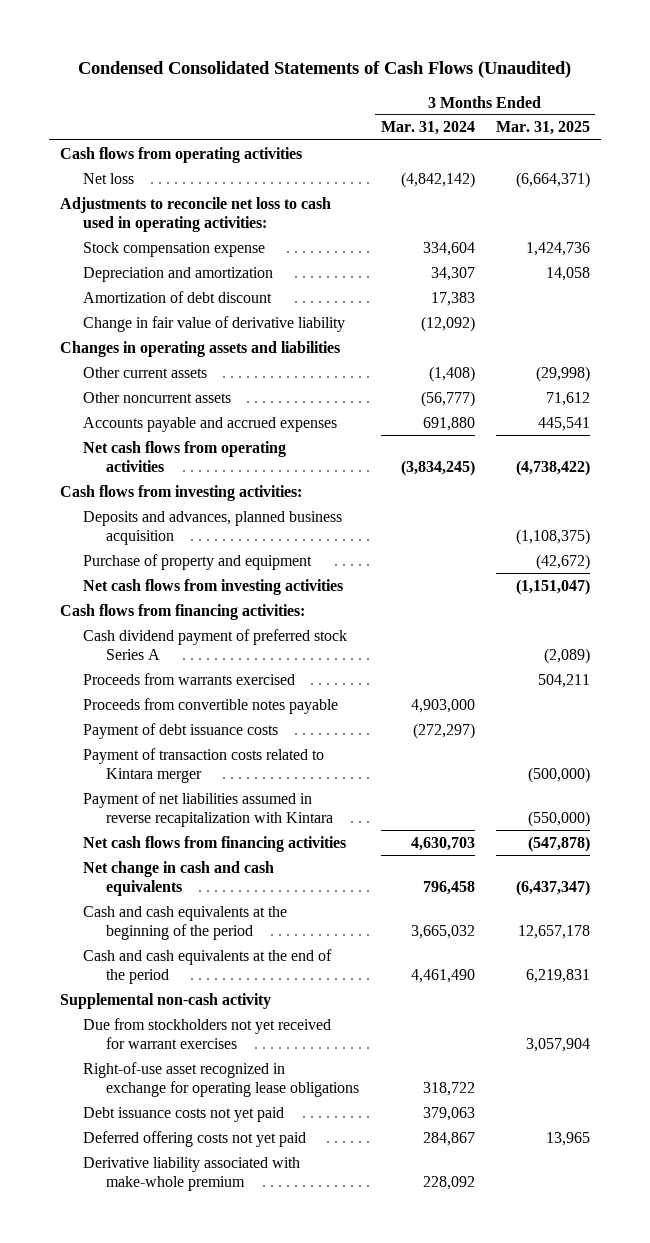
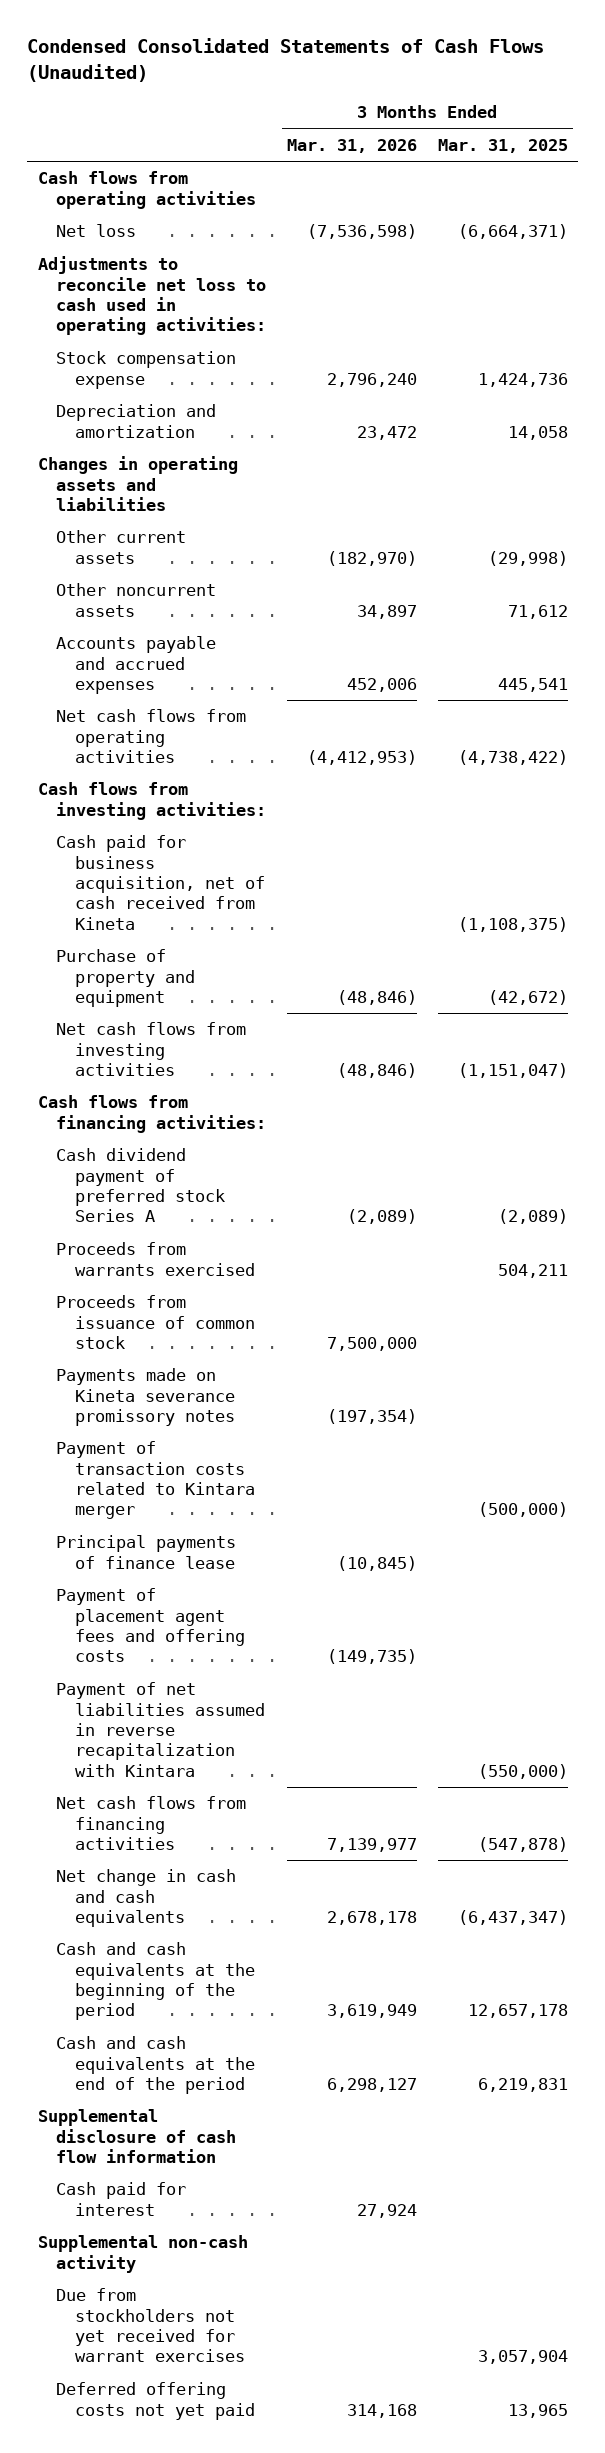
- | 3 Months Ended Mar. 31, 2024 | 3 Months Ended Mar. 31, 2025
+ | 3 Months Ended Mar. 31, 2026 | 3 Months Ended Mar. 31, 2025
- Amortization of debt discount | 17,383 |
- Change in fair value of derivative liability | (12,092) |
- Deposits and advances, planned business acquisition | | (1,108,375)
+ Cash paid for business acquisition, net of cash received from Kineta | | (1,108,375)
- Proceeds from convertible notes payable | 4,903,000 |
- Payment of debt issuance costs | (272,297) |
+ Proceeds from issuance of common stock | 7,500,000 |
+ Payments made on Kineta severance promissory notes | (197,354) |
+ Principal payments of finance lease | (10,845) |
+ Payment of placement agent fees and offering costs | (149,735) |
+ Supplemental disclosure of cash flow information
+ Cash paid for interest | 27,924 |
- Right-of-use asset recognized in exchange for operating lease obligations | 318,722 |
- Debt issuance costs not yet paid | 379,063 |
- Derivative liability associated with make-whole premium | 228,092 |

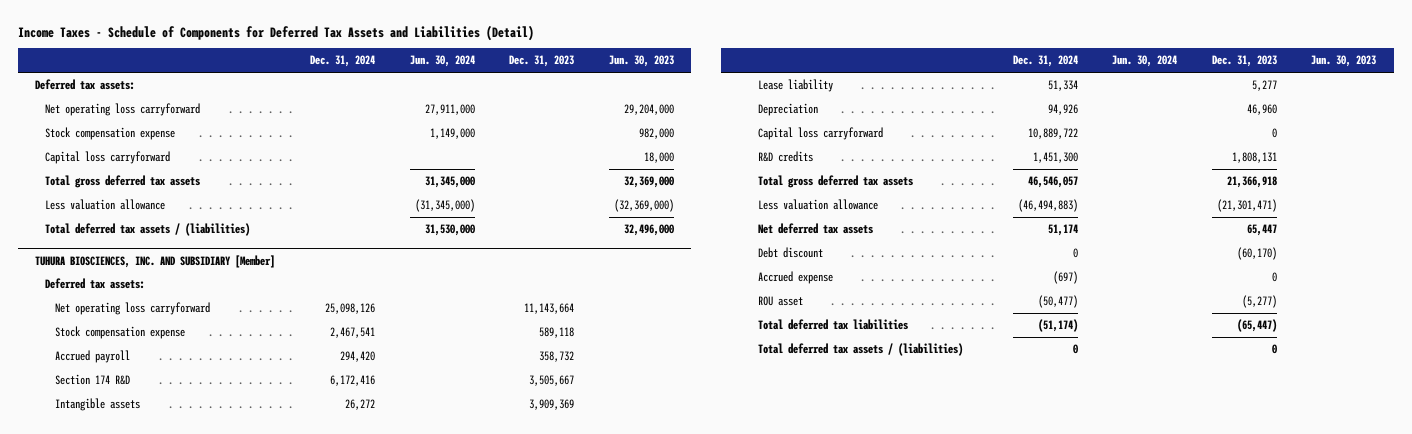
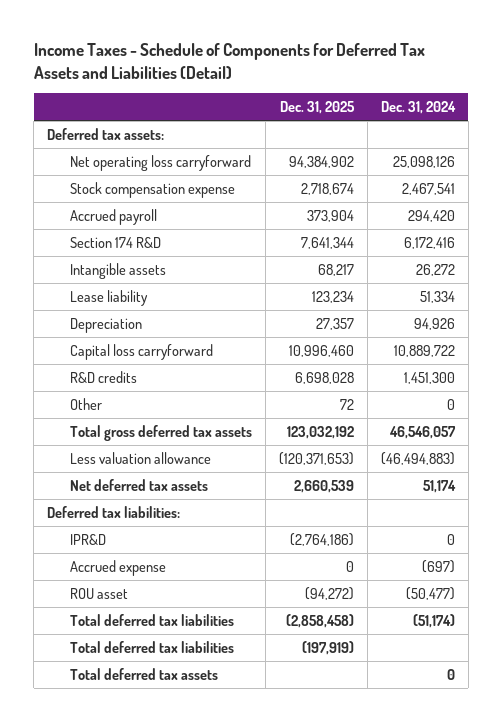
- | Dec. 31, 2024 | Jun. 30, 2024 | Dec. 31, 2023 | Jun. 30, 2023
+ | Dec. 31, 2025 | Dec. 31, 2024
- Net operating loss carryforward | | 27,911,000 | | 29,204,000
- Stock compensation expense | | 1,149,000 | | 982,000
- Capital loss carryforward | | | | 18,000
- Total gross deferred tax assets | | 31,345,000 | | 32,369,000
- Less valuation allowance | | (31,345,000) | | (32,369,000)
- Total deferred tax assets / (liabilities) | | 31,530,000 | | 32,496,000
- TUHURA BIOSCIENCES, INC. AND SUBSIDIARY [Member]
- Deferred tax assets:
+ Other | 72 | 0
- Debt discount | 0 | | (60,170) |
+ Deferred tax liabilities:
+ IPR&D | (2,764,186) | 0
- Total deferred tax assets / (liabilities) | 0 | | 0 |
+ Total deferred tax liabilities | (197,919) |
+ Total deferred tax assets | | 0

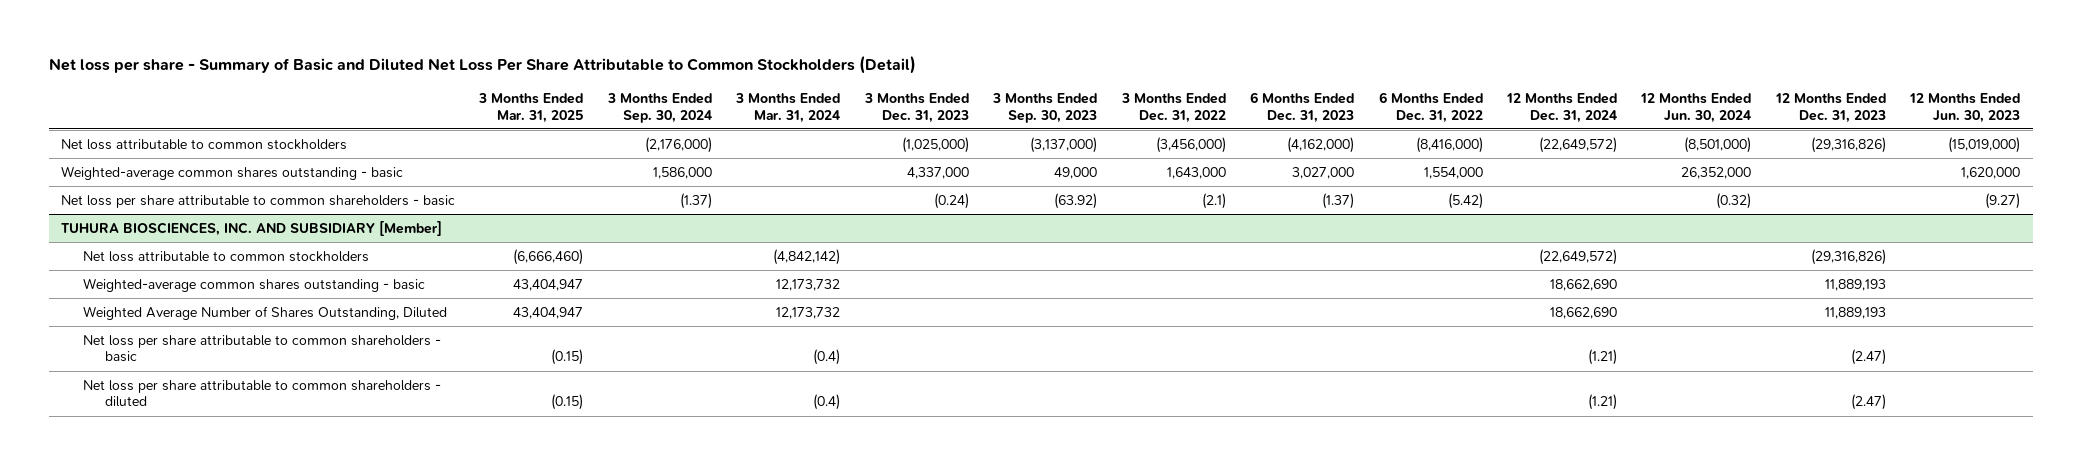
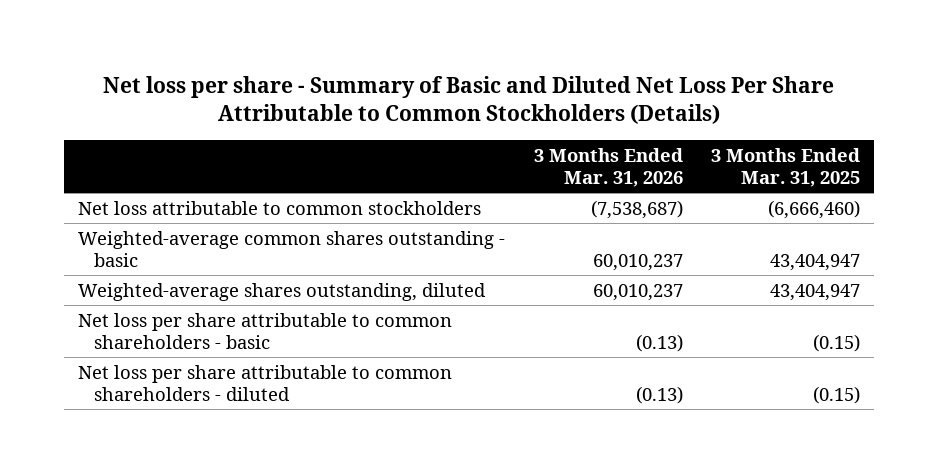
- Net loss per share - Summary of Basic and Diluted Net Loss Per Share Attributable to Common Stockholders (Detail)
+ Net loss per share - Summary of Basic and Diluted Net Loss Per Share Attributable to Common Stockholders (Details)
- | 3 Months Ended Mar. 31, 2025 | 3 Months Ended Sep. 30, 2024 | 3 Months Ended Mar. 31, 2024 | 3 Months Ended Dec. 31, 2023 | 3 Months Ended Sep. 30, 2023 | 3 Months Ended Dec. 31, 2022 | 6 Months Ended Dec. 31, 2023 | 6 Months Ended Dec. 31, 2022 | 12 Months Ended Dec. 31, 2024 | 12 Months Ended Jun. 30, 2024 | 12 Months Ended Dec. 31, 2023 | 12 Months Ended Jun. 30, 2023
+ | 3 Months Ended Mar. 31, 2026 | 3 Months Ended Mar. 31, 2025
- Net loss attributable to common stockholders | | (2,176,000) | | (1,025,000) | (3,137,000) | (3,456,000) | (4,162,000) | (8,416,000) | (22,649,572) | (8,501,000) | (29,316,826) | (15,019,000)
- Weighted-average common shares outstanding - basic | | 1,586,000 | | 4,337,000 | 49,000 | 1,643,000 | 3,027,000 | 1,554,000 | | 26,352,000 | | 1,620,000
- Net loss per share attributable to common shareholders - basic | | (1.37) | | (0.24) | (63.92) | (2.1) | (1.37) | (5.42) | | (0.32) | | (9.27)
- TUHURA BIOSCIENCES, INC. AND SUBSIDIARY [Member]
- Weighted Average Number of Shares Outstanding, Diluted | 43,404,947 | | 12,173,732 | | | | | | 18,662,690 | | 11,889,193 |
+ Weighted-average shares outstanding, diluted | 60,010,237 | 43,404,947

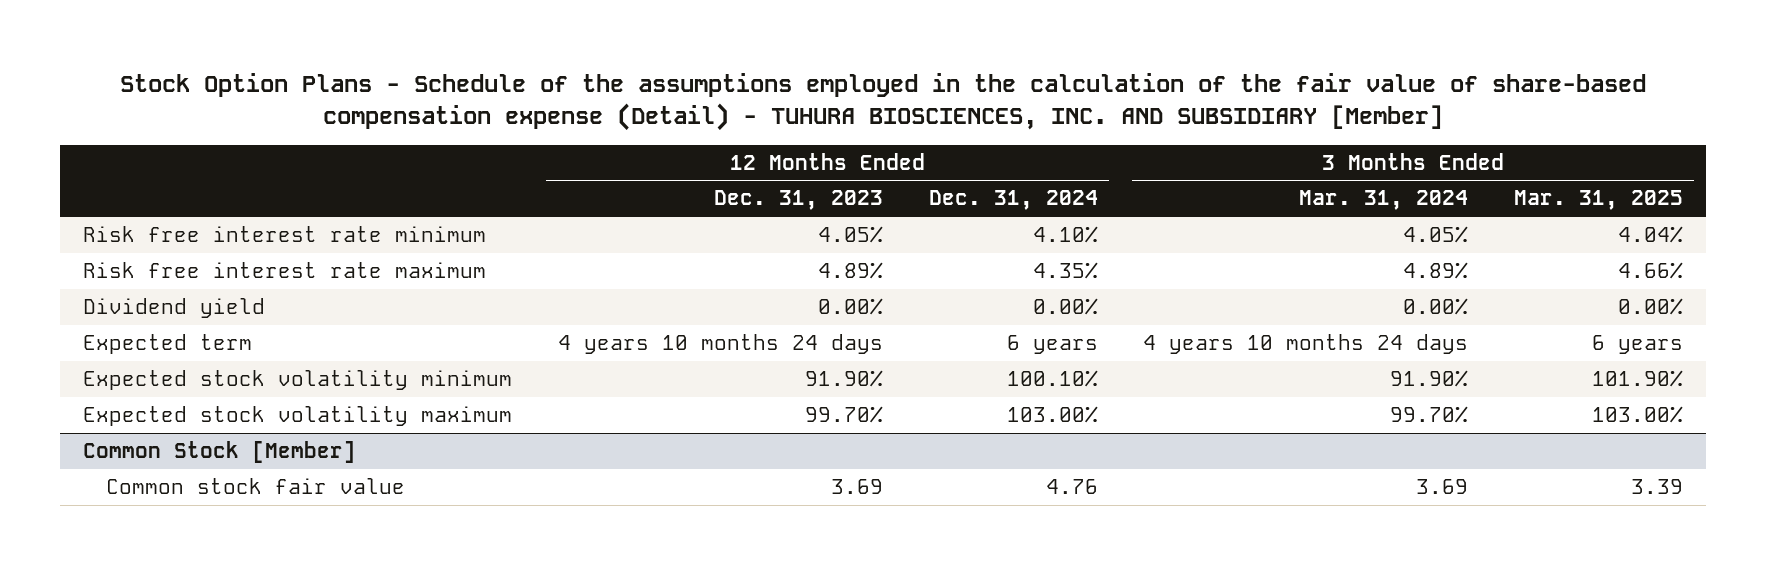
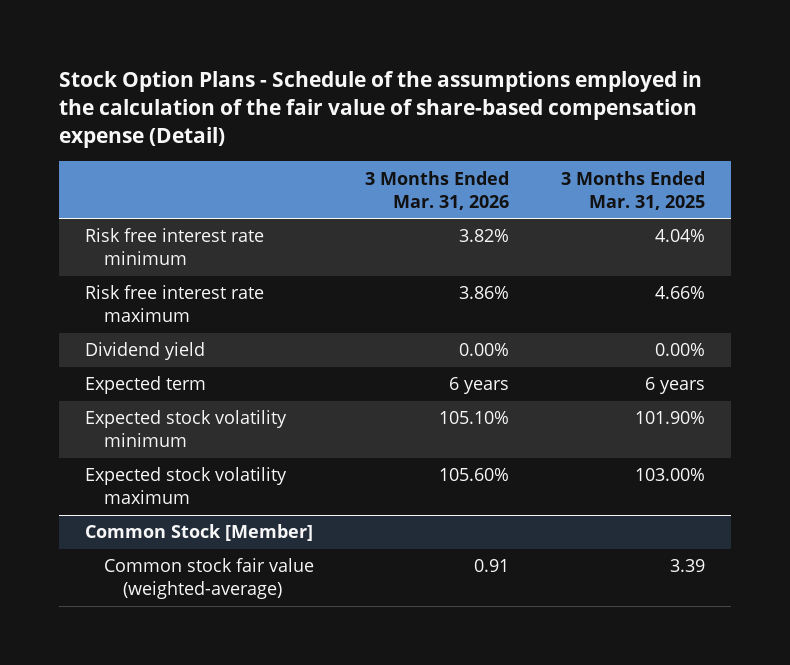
- Stock Option Plans - Schedule of the assumptions employed in the calculation of the fair value of share-based compensation expense (Detail) - TUHURA BIOSCIENCES, INC. AND SUBSIDIARY [Member]
+ Stock Option Plans - Schedule of the assumptions employed in the calculation of the fair value of share-based compensation expense (Detail)
- | 12 Months Ended Dec. 31, 2023 | 12 Months Ended Dec. 31, 2024 | 3 Months Ended Mar. 31, 2024 | 3 Months Ended Mar. 31, 2025
+ | 3 Months Ended Mar. 31, 2026 | 3 Months Ended Mar. 31, 2025
@ Common Stock [Member]
- Common stock fair value | 3.69 | 4.76 | 3.69 | 3.39
+ Common stock fair value (weighted-average) | 0.91 | 3.39

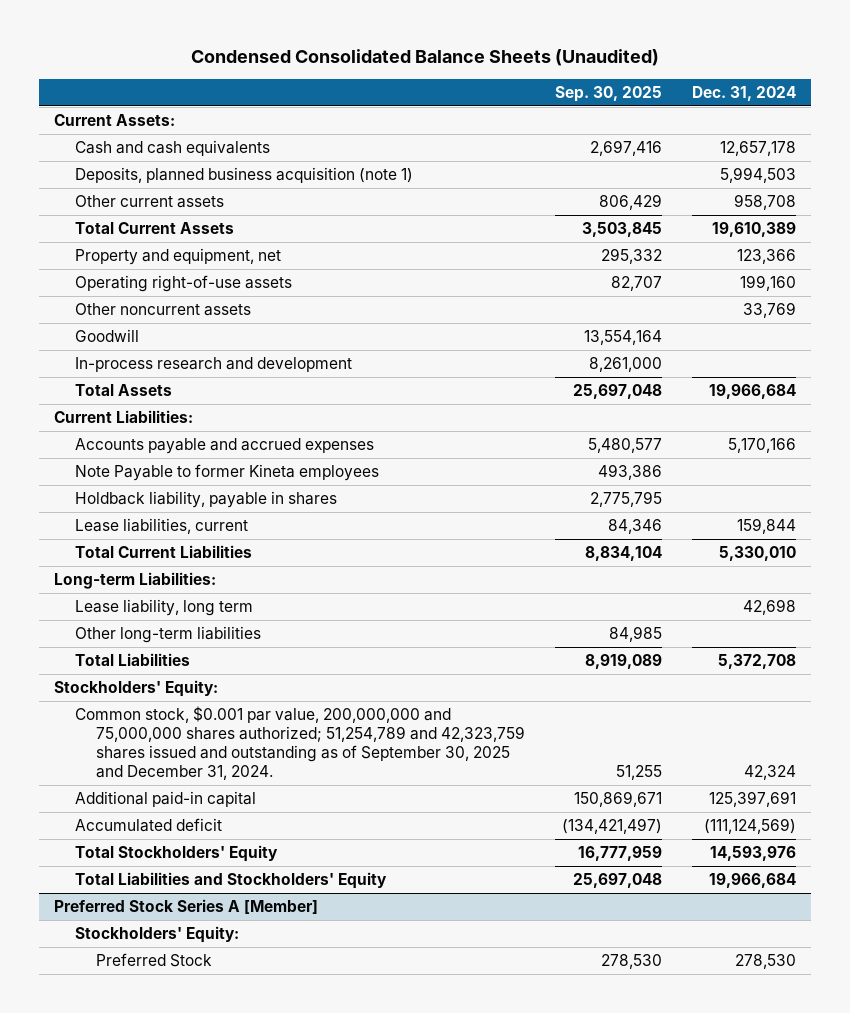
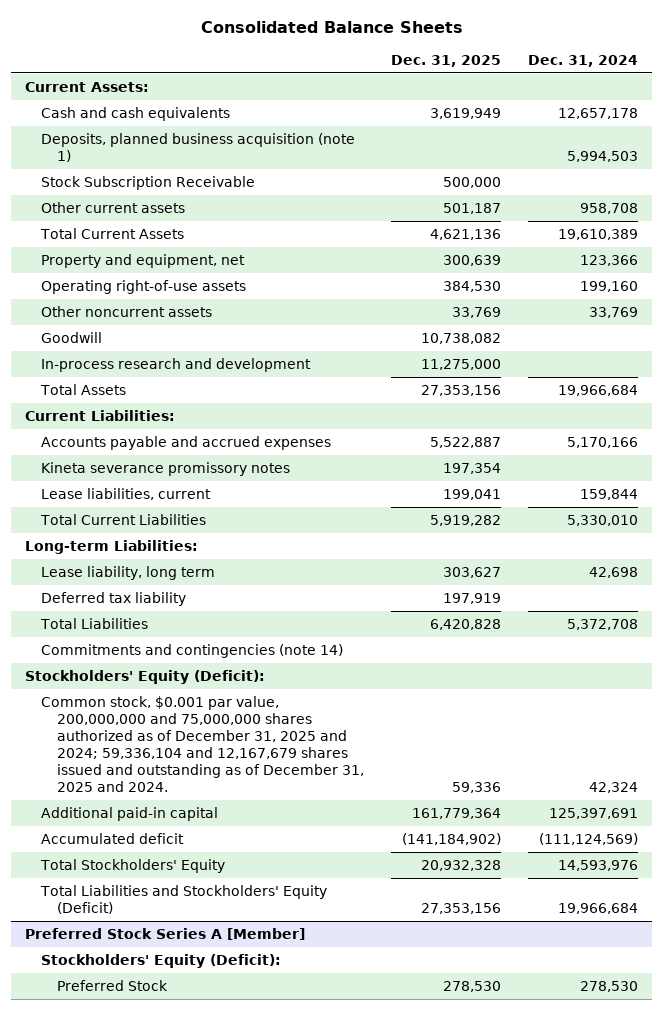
- Condensed Consolidated Balance Sheets (Unaudited)
+ Consolidated Balance Sheets
- | Sep. 30, 2025 | Dec. 31, 2024
+ | Dec. 31, 2025 | Dec. 31, 2024
+ Stock Subscription Receivable | 500,000 |
- Note Payable to former Kineta employees | 493,386 |
- Holdback liability, payable in shares | 2,775,795 |
+ Kineta severance promissory notes | 197,354 |
- Other long-term liabilities | 84,985 |
+ Deferred tax liability | 197,919 |
- Stockholders' Equity:
- Common stock, $0.001 par value, 200,000,000 and 75,000,000 shares authorized; 51,254,789 and 42,323,759 shares issued and outstanding as of September 30, 2025 and December 31, 2024. | 51,255 | 42,324
+ Commitments and contingencies (note 14)
+ Stockholders' Equity (Deficit):
+ Common stock, $0.001 par value, 200,000,000 and 75,000,000 shares authorized as of December 31, 2025 and 2024; 59,336,104 and 12,167,679 shares issued and outstanding as of December 31, 2025 and 2024. | 59,336 | 42,324
- Total Liabilities and Stockholders' Equity | 25,697,048 | 19,966,684
+ Total Liabilities and Stockholders' Equity (Deficit) | 27,353,156 | 19,966,684
@ Preferred Stock Series A [Member]
- Stockholders' Equity:
+ Stockholders' Equity (Deficit):

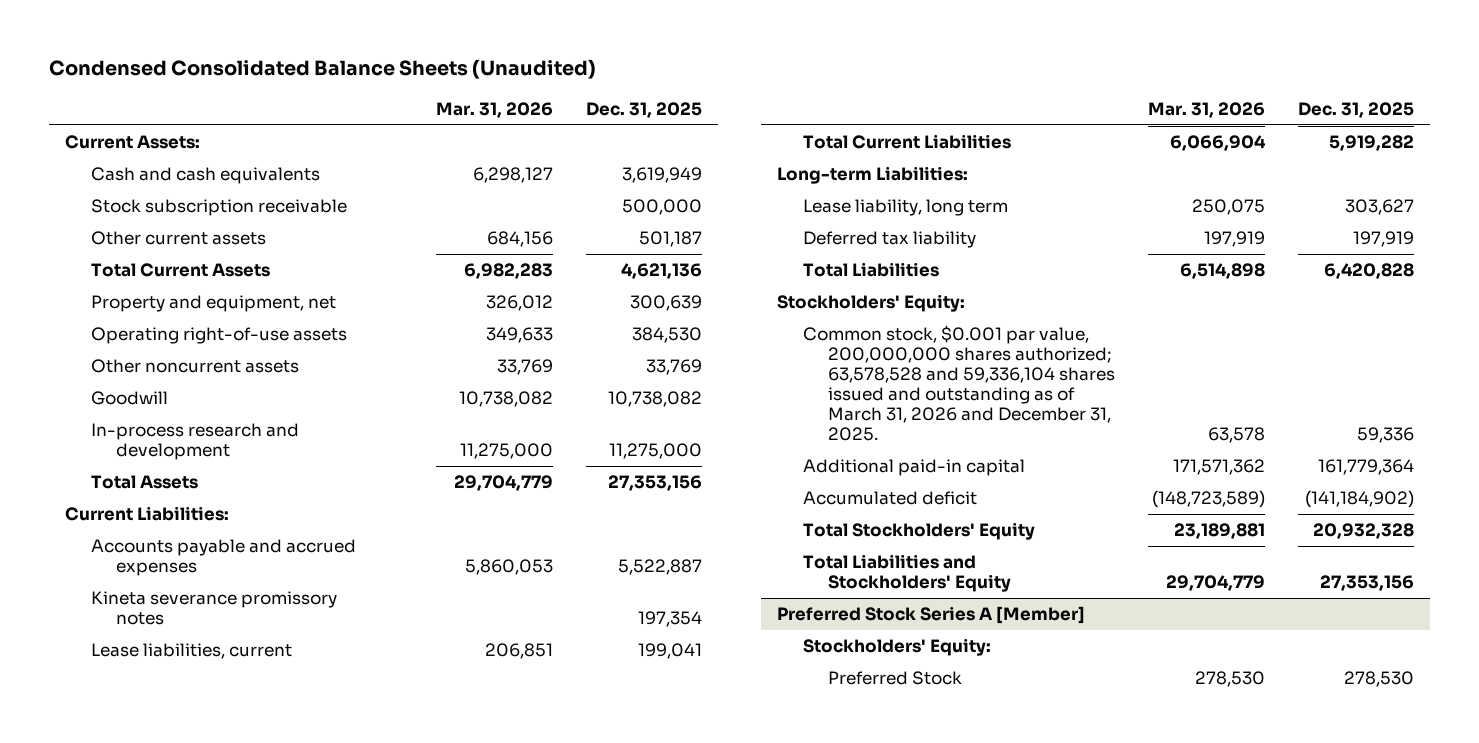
- Consolidated Balance Sheets
+ Condensed Consolidated Balance Sheets (Unaudited)
- | Dec. 31, 2025 | Dec. 31, 2024
+ | Mar. 31, 2026 | Dec. 31, 2025
- Deposits, planned business acquisition (note 1) | | 5,994,503
- Stock Subscription Receivable | 500,000 |
+ Stock subscription receivable | | 500,000
- Commitments and contingencies (note 14)
- Stockholders' Equity (Deficit):
- Common stock, $0.001 par value, 200,000,000 and 75,000,000 shares authorized as of December 31, 2025 and 2024; 59,336,104 and 12,167,679 shares issued and outstanding as of December 31, 2025 and 2024. | 59,336 | 42,324
+ Stockholders' Equity:
+ Common stock, $0.001 par value, 200,000,000 shares authorized; 63,578,528 and 59,336,104 shares issued and outstanding as of March 31, 2026 and December 31, 2025. | 63,578 | 59,336
- Total Liabilities and Stockholders' Equity (Deficit) | 27,353,156 | 19,966,684
+ Total Liabilities and Stockholders' Equity | 29,704,779 | 27,353,156
@ Preferred Stock Series A [Member]
- Stockholders' Equity (Deficit):
+ Stockholders' Equity:

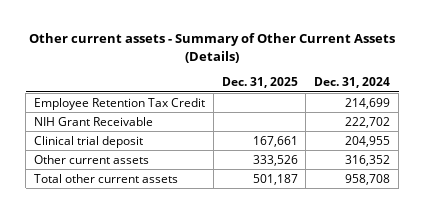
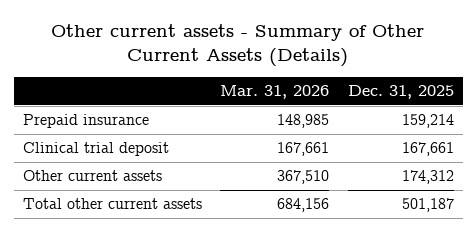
- | Dec. 31, 2025 | Dec. 31, 2024
+ | Mar. 31, 2026 | Dec. 31, 2025
- Employee Retention Tax Credit | | 214,699
- NIH Grant Receivable | | 222,702
+ Prepaid insurance | 148,985 | 159,214
- Other current assets | 333,526 | 316,352
+ Other current assets | 367,510 | 174,312

